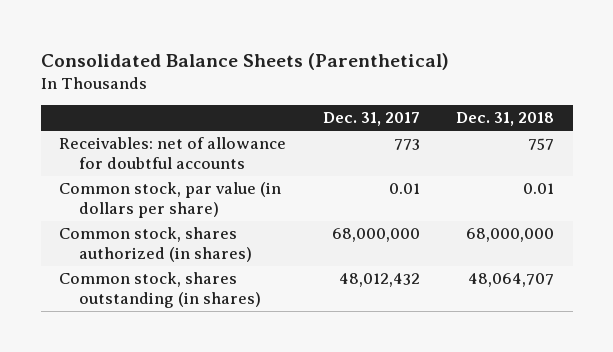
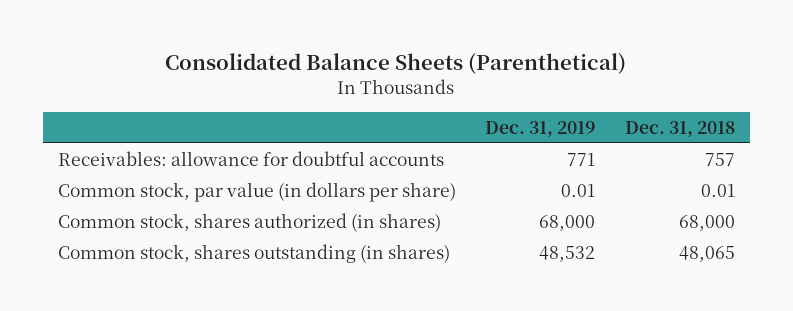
- | Dec. 31, 2017 | Dec. 31, 2018
+ | Dec. 31, 2019 | Dec. 31, 2018
- Receivables: net of allowance for doubtful accounts | 773 | 757
+ Receivables: allowance for doubtful accounts | 771 | 757
- Common stock, shares authorized (in shares) | 68,000,000 | 68,000,000
- Common stock, shares outstanding (in shares) | 48,012,432 | 48,064,707
+ Common stock, shares authorized (in shares) | 68,000 | 68,000
+ Common stock, shares outstanding (in shares) | 48,532 | 48,065

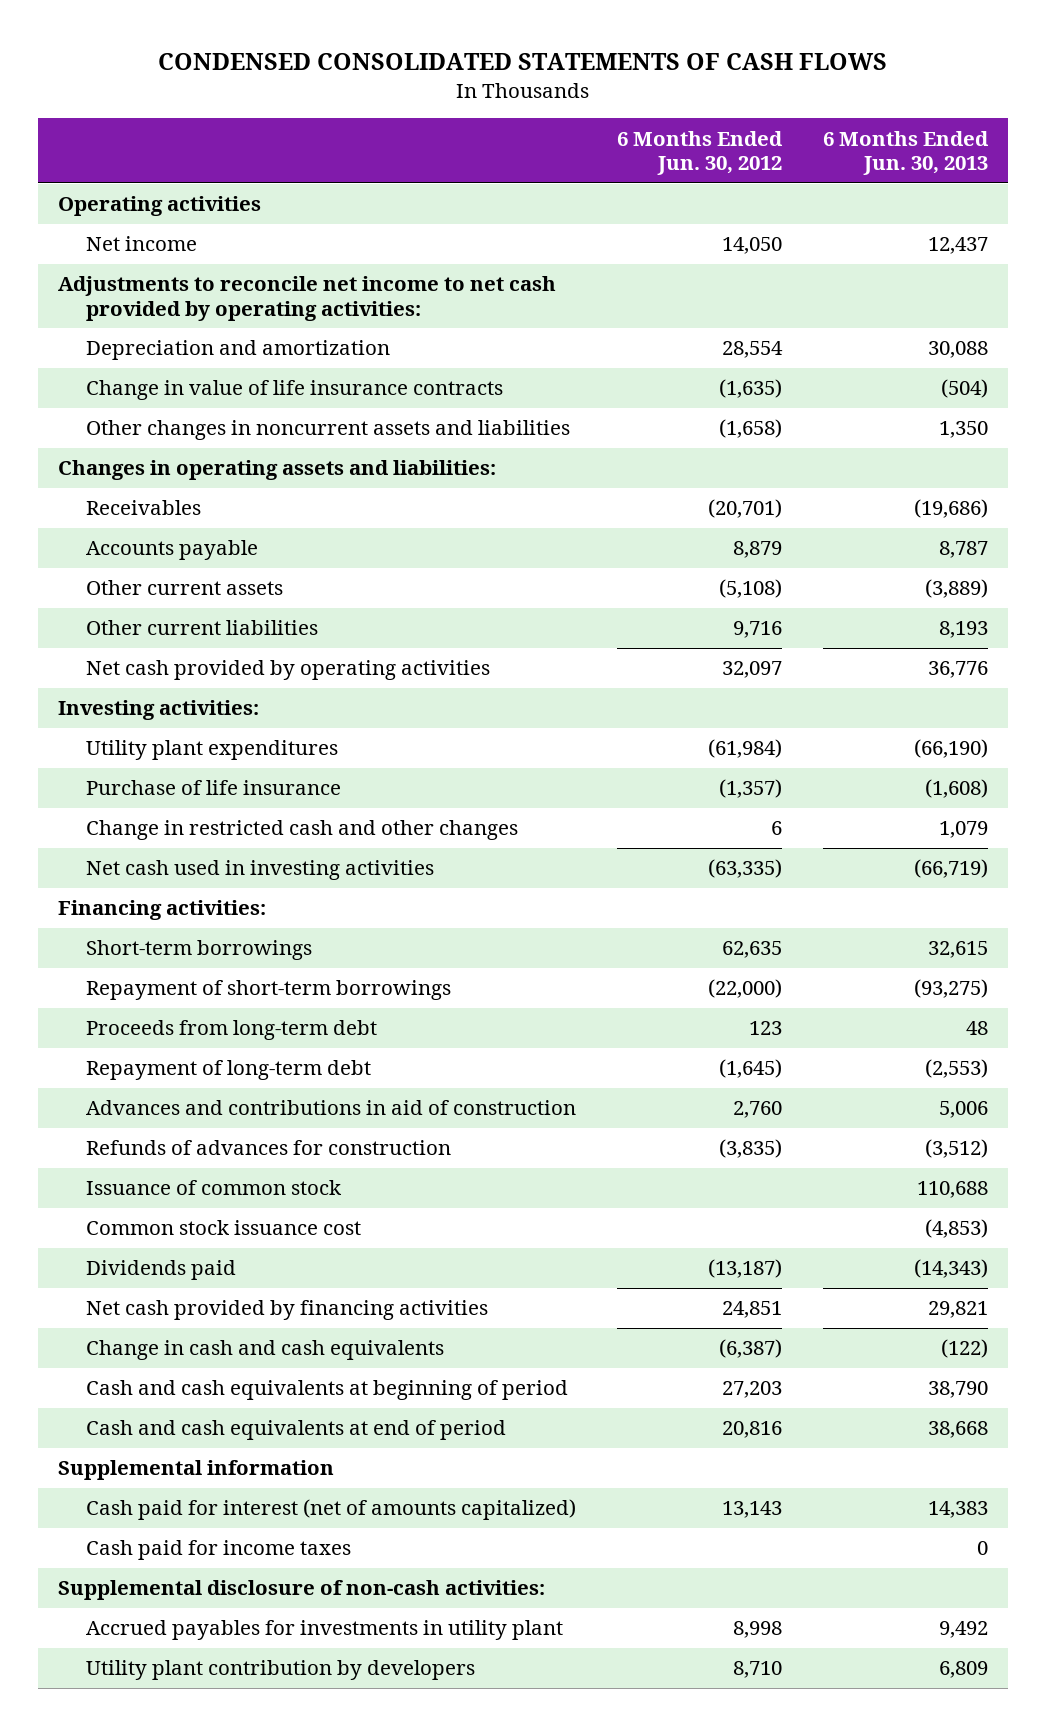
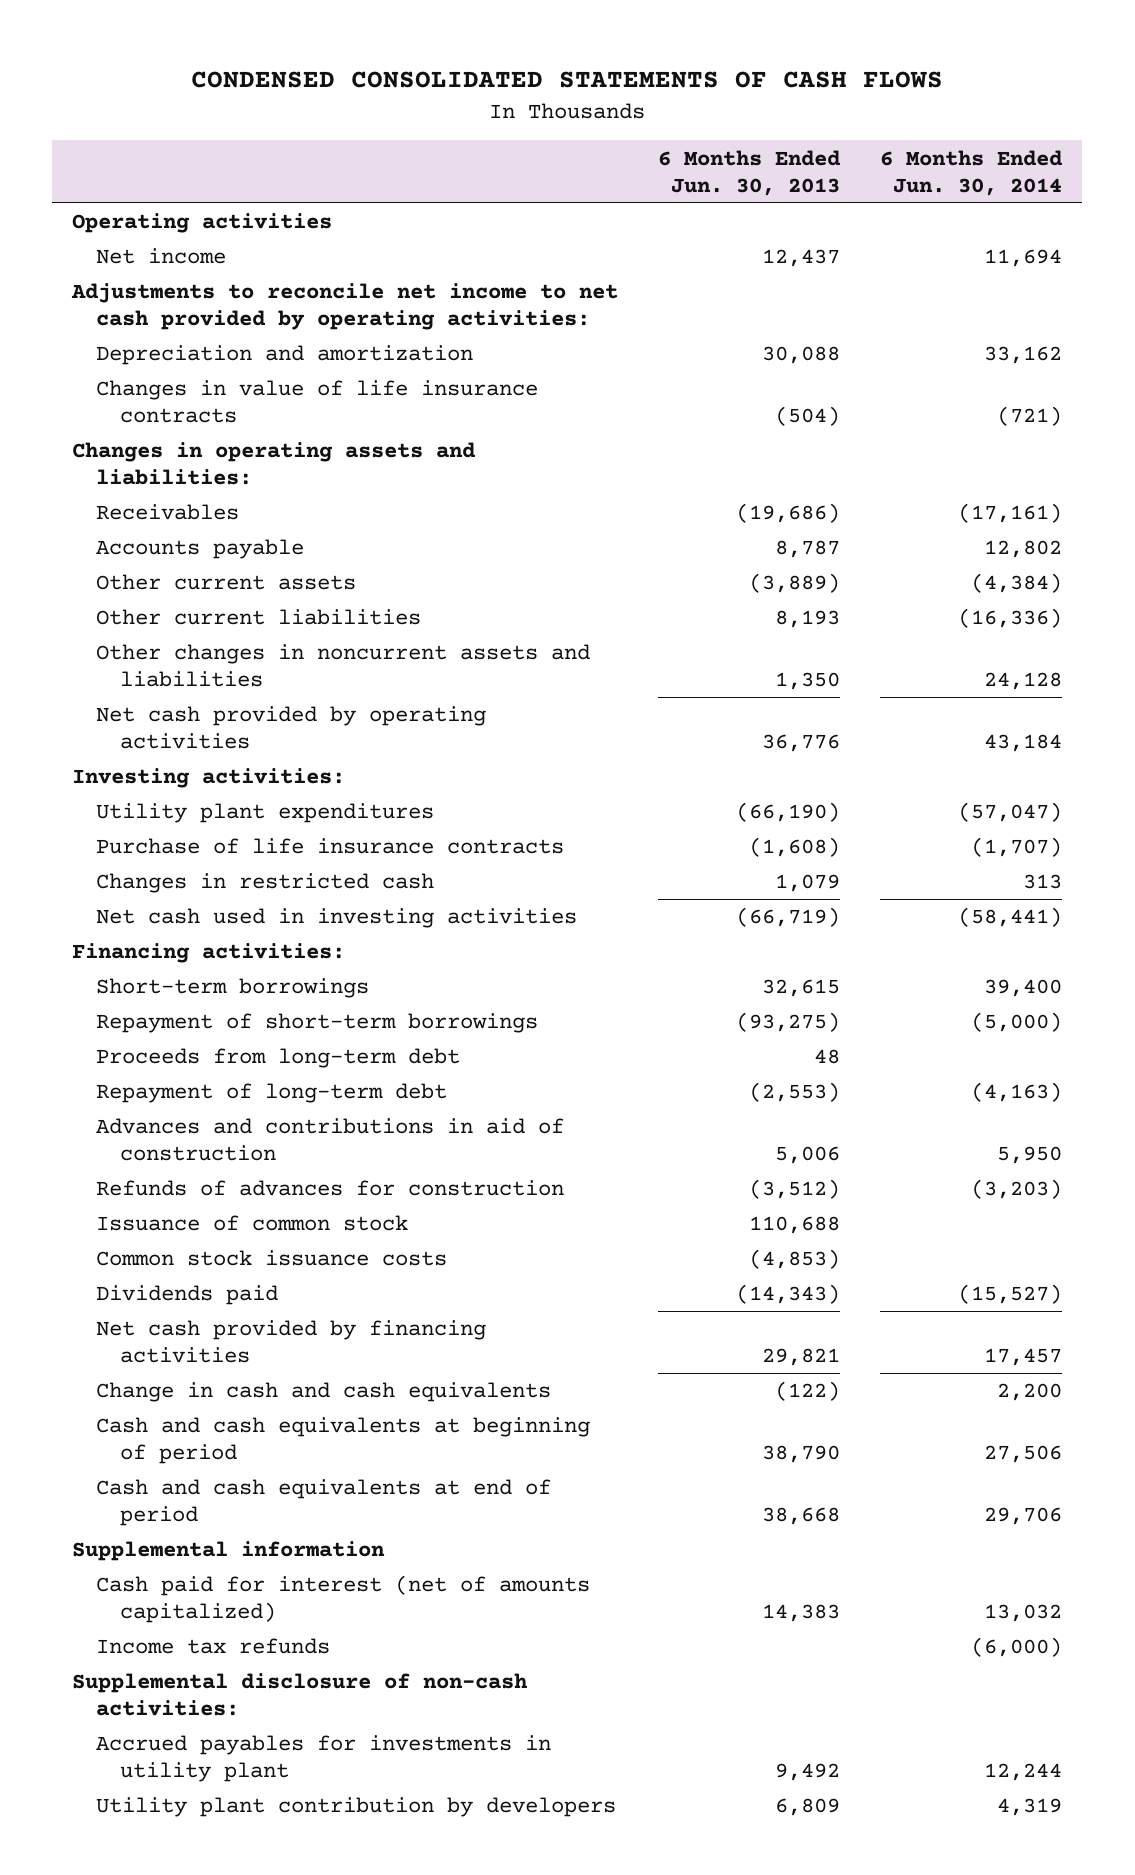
- | 6 Months Ended Jun. 30, 2012 | 6 Months Ended Jun. 30, 2013
+ | 6 Months Ended Jun. 30, 2013 | 6 Months Ended Jun. 30, 2014
- Change in value of life insurance contracts | (1,635) | (504)
+ Changes in value of life insurance contracts | (504) | (721)
moved down: Other changes in noncurrent assets and liabilities | 1,350 | 24,128
- Purchase of life insurance | (1,357) | (1,608)
- Change in restricted cash and other changes | 6 | 1,079
+ Purchase of life insurance contracts | (1,608) | (1,707)
+ Changes in restricted cash | 1,079 | 313
- Common stock issuance cost | | (4,853)
+ Common stock issuance costs | (4,853) |
- Cash paid for income taxes | | 0
+ Income tax refunds | | (6,000)

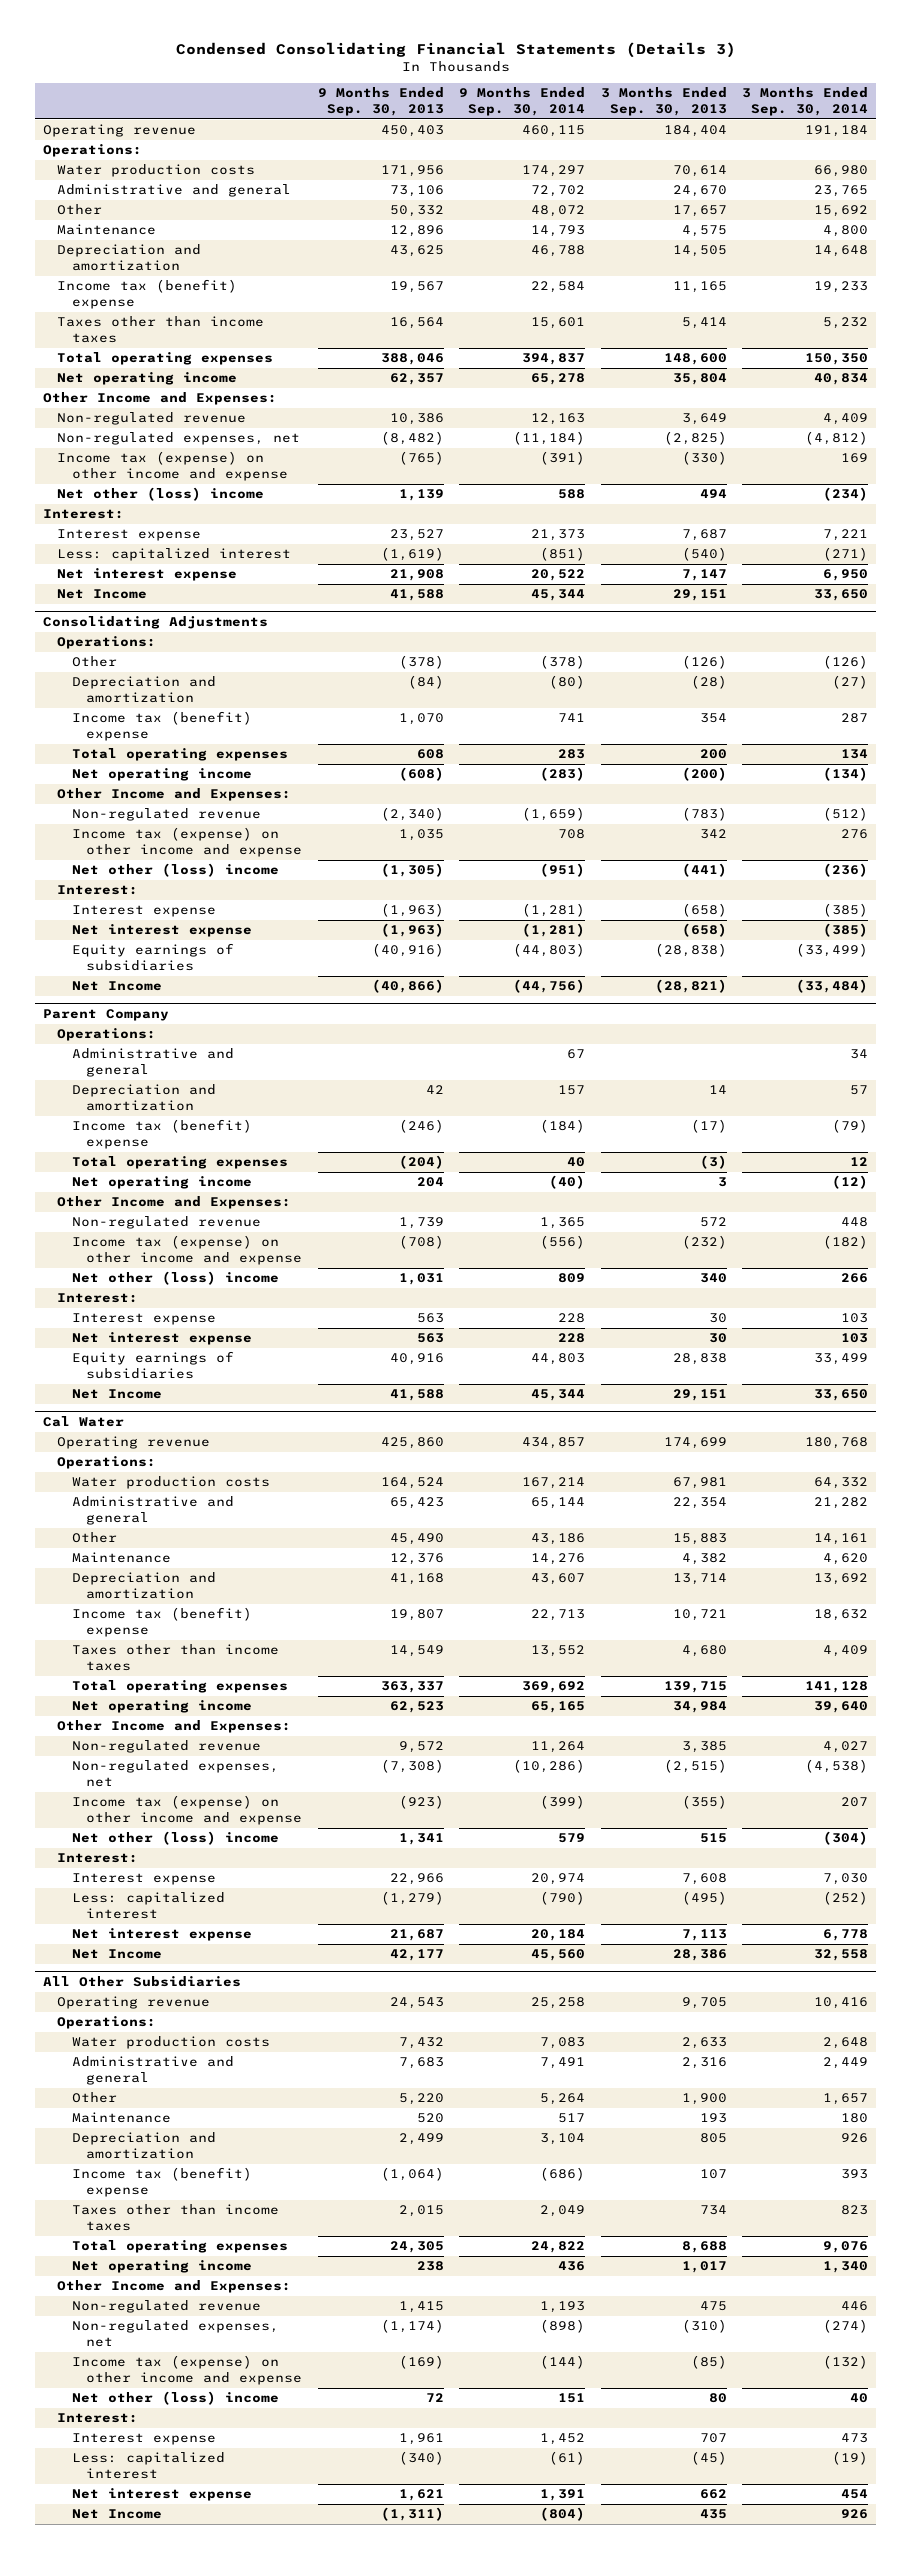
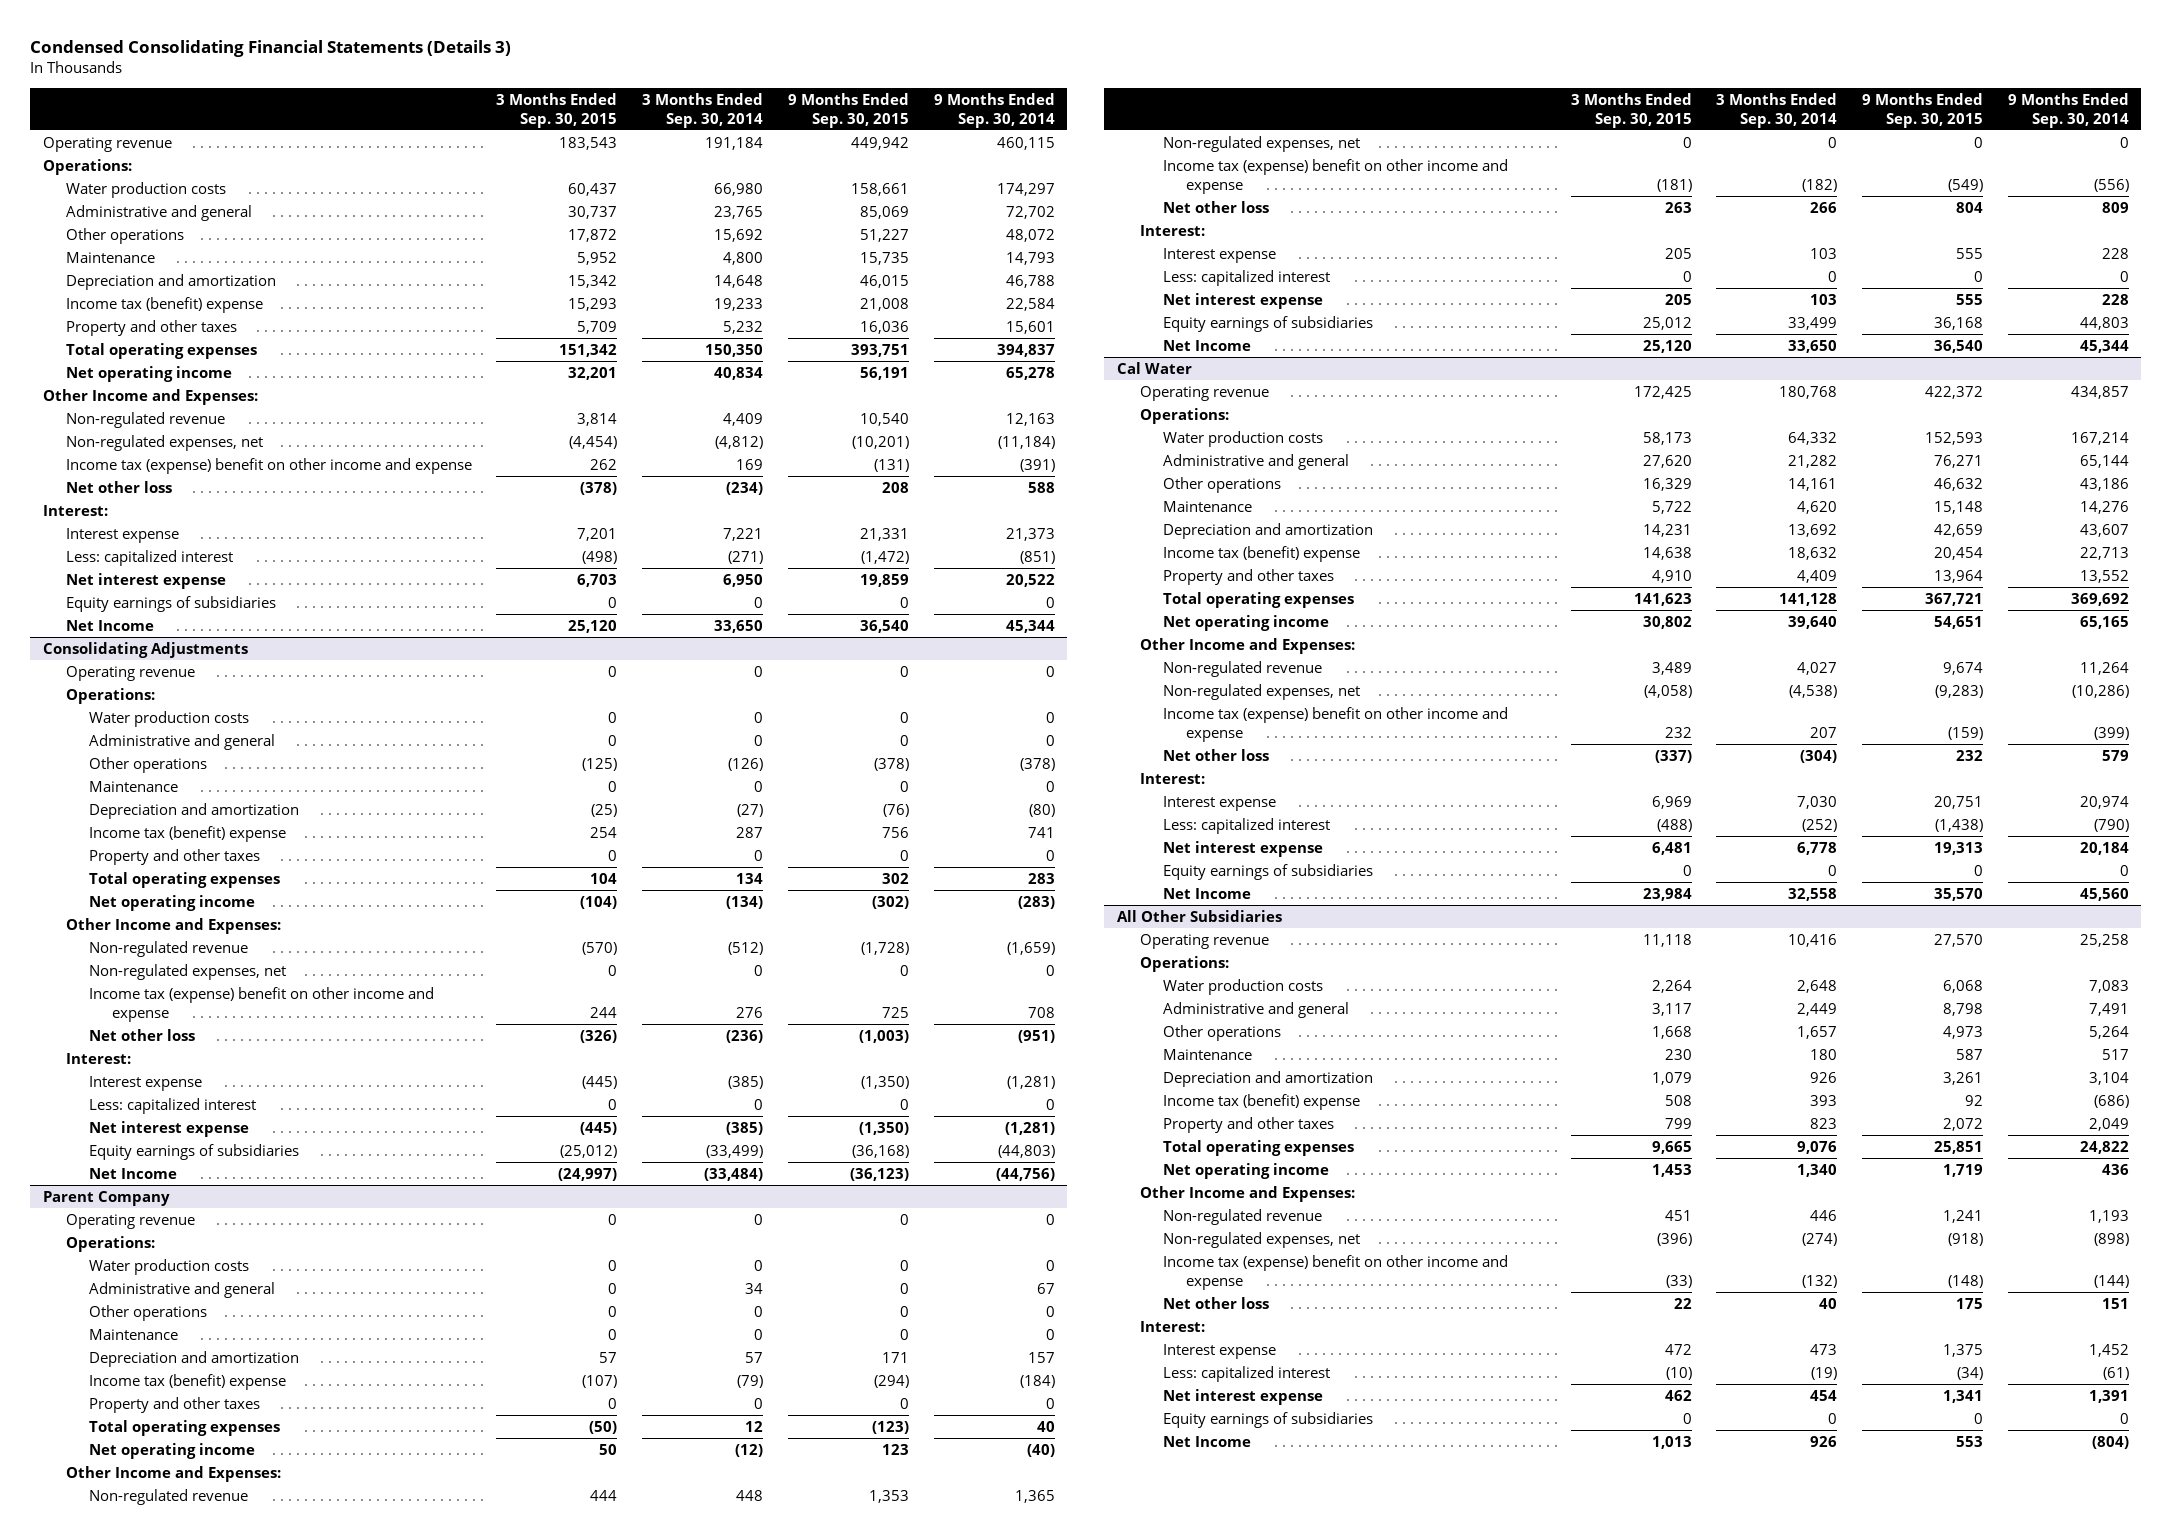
- | 9 Months Ended Sep. 30, 2013 | 9 Months Ended Sep. 30, 2014 | 3 Months Ended Sep. 30, 2013 | 3 Months Ended Sep. 30, 2014
+ | 3 Months Ended Sep. 30, 2015 | 3 Months Ended Sep. 30, 2014 | 9 Months Ended Sep. 30, 2015 | 9 Months Ended Sep. 30, 2014
- Other | 50,332 | 48,072 | 17,657 | 15,692
+ Other operations | 17,872 | 15,692 | 51,227 | 48,072
- Taxes other than income taxes | 16,564 | 15,601 | 5,414 | 5,232
+ Property and other taxes | 5,709 | 5,232 | 16,036 | 15,601
- Income tax (expense) on other income and expense | (765) | (391) | (330) | 169
- Net other (loss) income | 1,139 | 588 | 494 | (234)
+ Income tax (expense) benefit on other income and expense | 262 | 169 | (131) | (391)
+ Net other loss | (378) | (234) | 208 | 588
+ Equity earnings of subsidiaries | 0 | 0 | 0 | 0
@ Consolidating Adjustments
+ Operating revenue | 0 | 0 | 0 | 0
- Other | (378) | (378) | (126) | (126)
+ Water production costs | 0 | 0 | 0 | 0
+ Administrative and general | 0 | 0 | 0 | 0
+ Other operations | (125) | (126) | (378) | (378)
+ Maintenance | 0 | 0 | 0 | 0
+ Property and other taxes | 0 | 0 | 0 | 0
- Income tax (expense) on other income and expense | 1,035 | 708 | 342 | 276
- Net other (loss) income | (1,305) | (951) | (441) | (236)
+ Non-regulated expenses, net | 0 | 0 | 0 | 0
+ Income tax (expense) benefit on other income and expense | 244 | 276 | 725 | 708
+ Net other loss | (326) | (236) | (1,003) | (951)
+ Less: capitalized interest | 0 | 0 | 0 | 0
@ Parent Company
+ Operating revenue | 0 | 0 | 0 | 0
+ Water production costs | 0 | 0 | 0 | 0
+ Other operations | 0 | 0 | 0 | 0
+ Maintenance | 0 | 0 | 0 | 0
+ Property and other taxes | 0 | 0 | 0 | 0
- Income tax (expense) on other income and expense | (708) | (556) | (232) | (182)
- Net other (loss) income | 1,031 | 809 | 340 | 266
+ Non-regulated expenses, net | 0 | 0 | 0 | 0
+ Income tax (expense) benefit on other income and expense | (181) | (182) | (549) | (556)
+ Net other loss | 263 | 266 | 804 | 809
+ Less: capitalized interest | 0 | 0 | 0 | 0
@ Cal Water
- Other | 45,490 | 43,186 | 15,883 | 14,161
+ Other operations | 16,329 | 14,161 | 46,632 | 43,186
- Taxes other than income taxes | 14,549 | 13,552 | 4,680 | 4,409
+ Property and other taxes | 4,910 | 4,409 | 13,964 | 13,552
- Income tax (expense) on other income and expense | (923) | (399) | (355) | 207
- Net other (loss) income | 1,341 | 579 | 515 | (304)
+ Income tax (expense) benefit on other income and expense | 232 | 207 | (159) | (399)
+ Net other loss | (337) | (304) | 232 | 579
+ Equity earnings of subsidiaries | 0 | 0 | 0 | 0
@ All Other Subsidiaries
- Other | 5,220 | 5,264 | 1,900 | 1,657
+ Other operations | 1,668 | 1,657 | 4,973 | 5,264
- Taxes other than income taxes | 2,015 | 2,049 | 734 | 823
+ Property and other taxes | 799 | 823 | 2,072 | 2,049
- Income tax (expense) on other income and expense | (169) | (144) | (85) | (132)
- Net other (loss) income | 72 | 151 | 80 | 40
+ Income tax (expense) benefit on other income and expense | (33) | (132) | (148) | (144)
+ Net other loss | 22 | 40 | 175 | 151
+ Equity earnings of subsidiaries | 0 | 0 | 0 | 0

